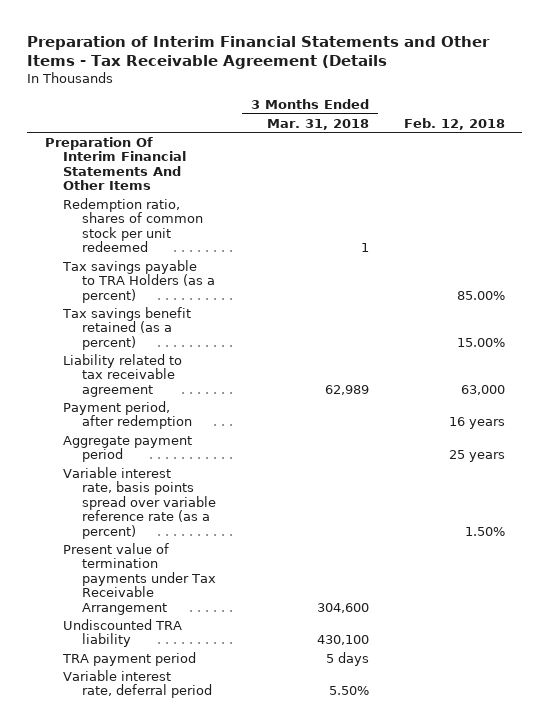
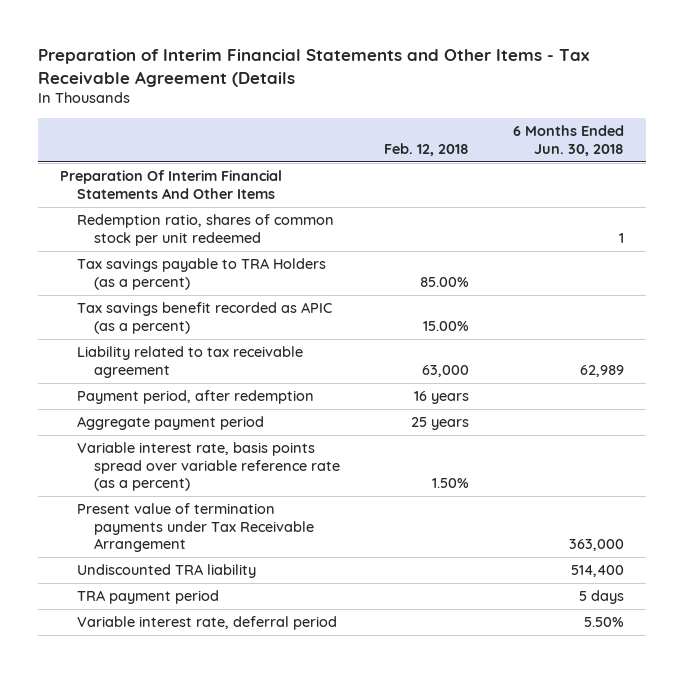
- | 3 Months Ended Mar. 31, 2018 | Feb. 12, 2018
+ | Feb. 12, 2018 | 6 Months Ended Jun. 30, 2018
- Tax savings benefit retained (as a percent) | | 15.00%
+ Tax savings benefit recorded as APIC (as a percent) | 15.00% |

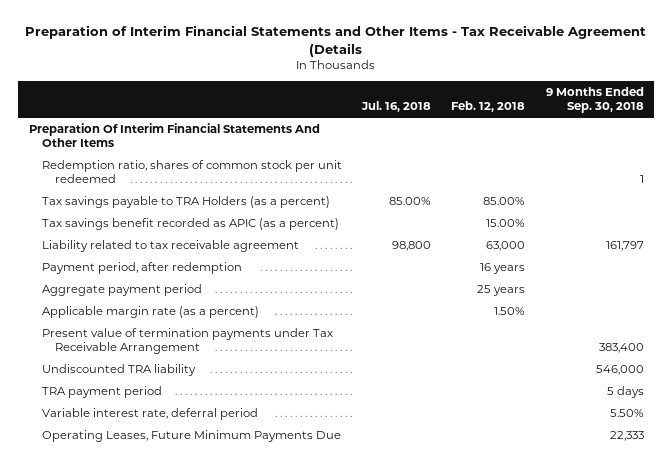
- | Feb. 12, 2018 | 6 Months Ended Jun. 30, 2018
+ | Jul. 16, 2018 | Feb. 12, 2018 | 9 Months Ended Sep. 30, 2018
- Variable interest rate, basis points spread over variable reference rate (as a percent) | 1.50% |
+ Applicable margin rate (as a percent) | | 1.50% |
+ Operating Leases, Future Minimum Payments Due | | | 22,333

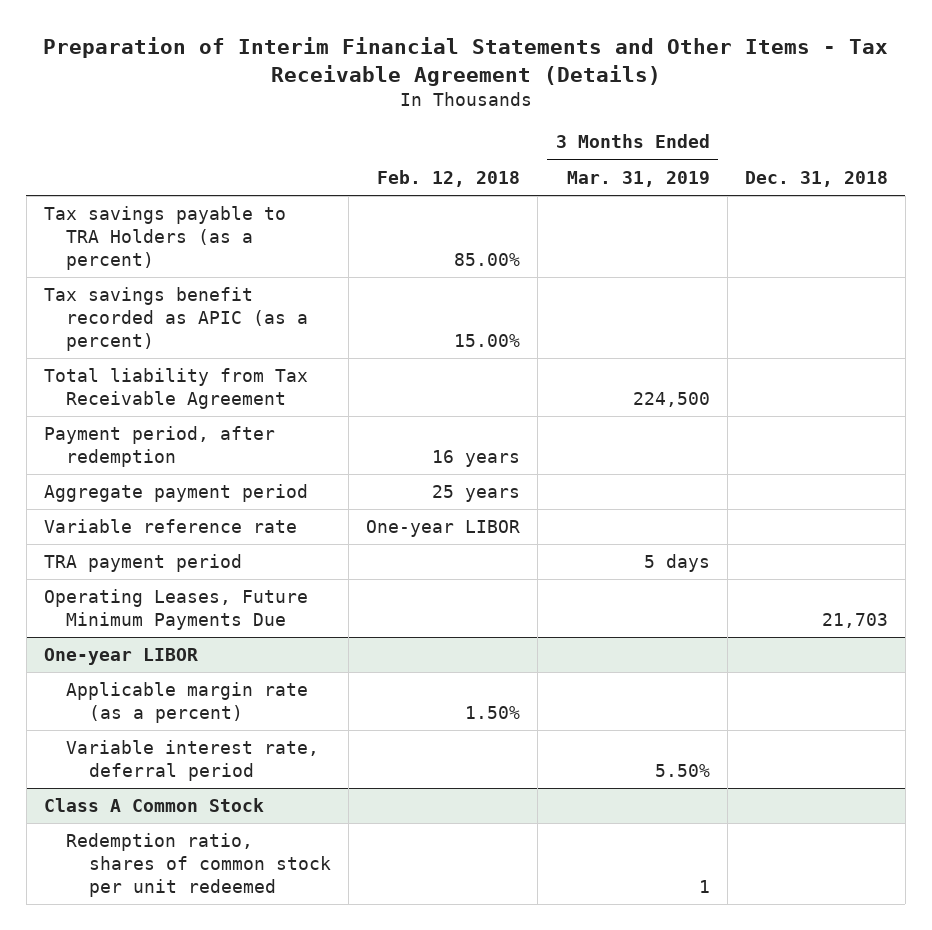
- Preparation of Interim Financial Statements and Other Items - Tax Receivable Agreement (Details
+ Preparation of Interim Financial Statements and Other Items - Tax Receivable Agreement (Details)
- | Jul. 16, 2018 | Feb. 12, 2018 | 9 Months Ended Sep. 30, 2018
+ | Feb. 12, 2018 | 3 Months Ended Mar. 31, 2019 | Dec. 31, 2018
- Preparation Of Interim Financial Statements And Other Items
- Redemption ratio, shares of common stock per unit redeemed | | | 1
- Liability related to tax receivable agreement | 98,800 | 63,000 | 161,797
+ Total liability from Tax Receivable Agreement | | 224,500 |
- Applicable margin rate (as a percent) | | 1.50% |
- Present value of termination payments under Tax Receivable Arrangement | | | 383,400
- Undiscounted TRA liability | | | 546,000
+ Variable reference rate | One-year LIBOR | |
- Variable interest rate, deferral period | | | 5.50%
+ One-year LIBOR
+ Applicable margin rate (as a percent) | 1.50% | |
+ Variable interest rate, deferral period | | 5.50% |
+ Class A Common Stock
+ Redemption ratio, shares of common stock per unit redeemed | | 1 |

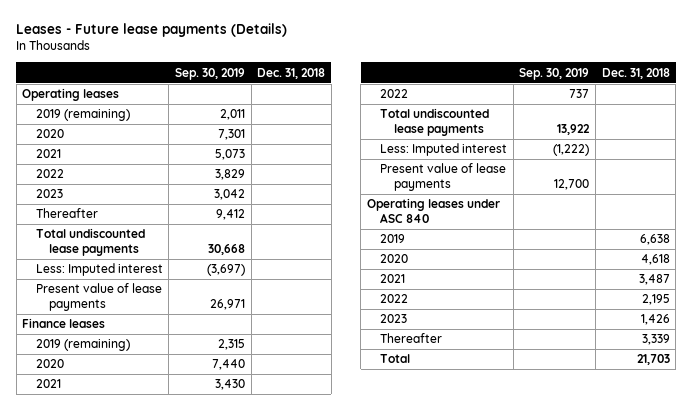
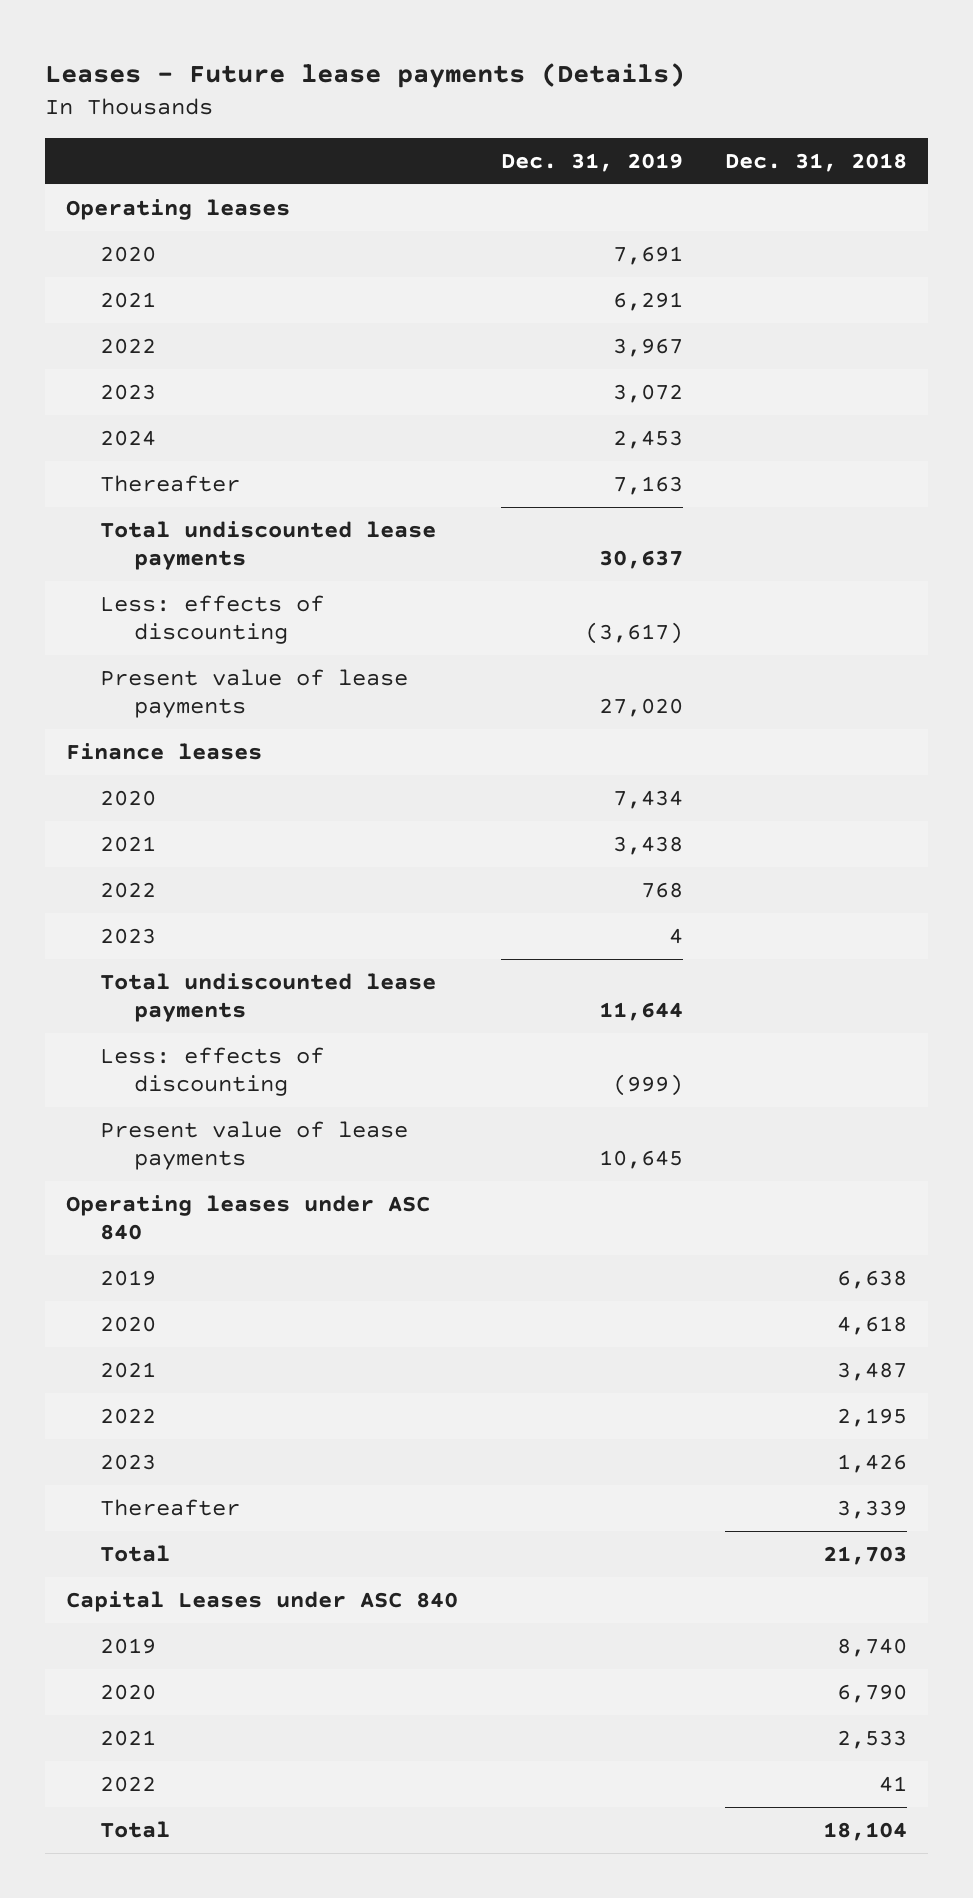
- | Sep. 30, 2019 | Dec. 31, 2018
+ | Dec. 31, 2019 | Dec. 31, 2018
- 2019 (remaining) | 2,011 |
+ 2024 | 2,453 |
- Less: Imputed interest | (3,697) |
+ Less: effects of discounting | (3,617) |
- 2019 (remaining) | 2,315 |
+ 2023 | 4 |
- Less: Imputed interest | (1,222) |
+ Less: effects of discounting | (999) |
+ Capital Leases under ASC 840
+ 2019 | | 8,740
+ 2020 | | 6,790
+ 2021 | | 2,533
+ 2022 | | 41
+ Total | | 18,104

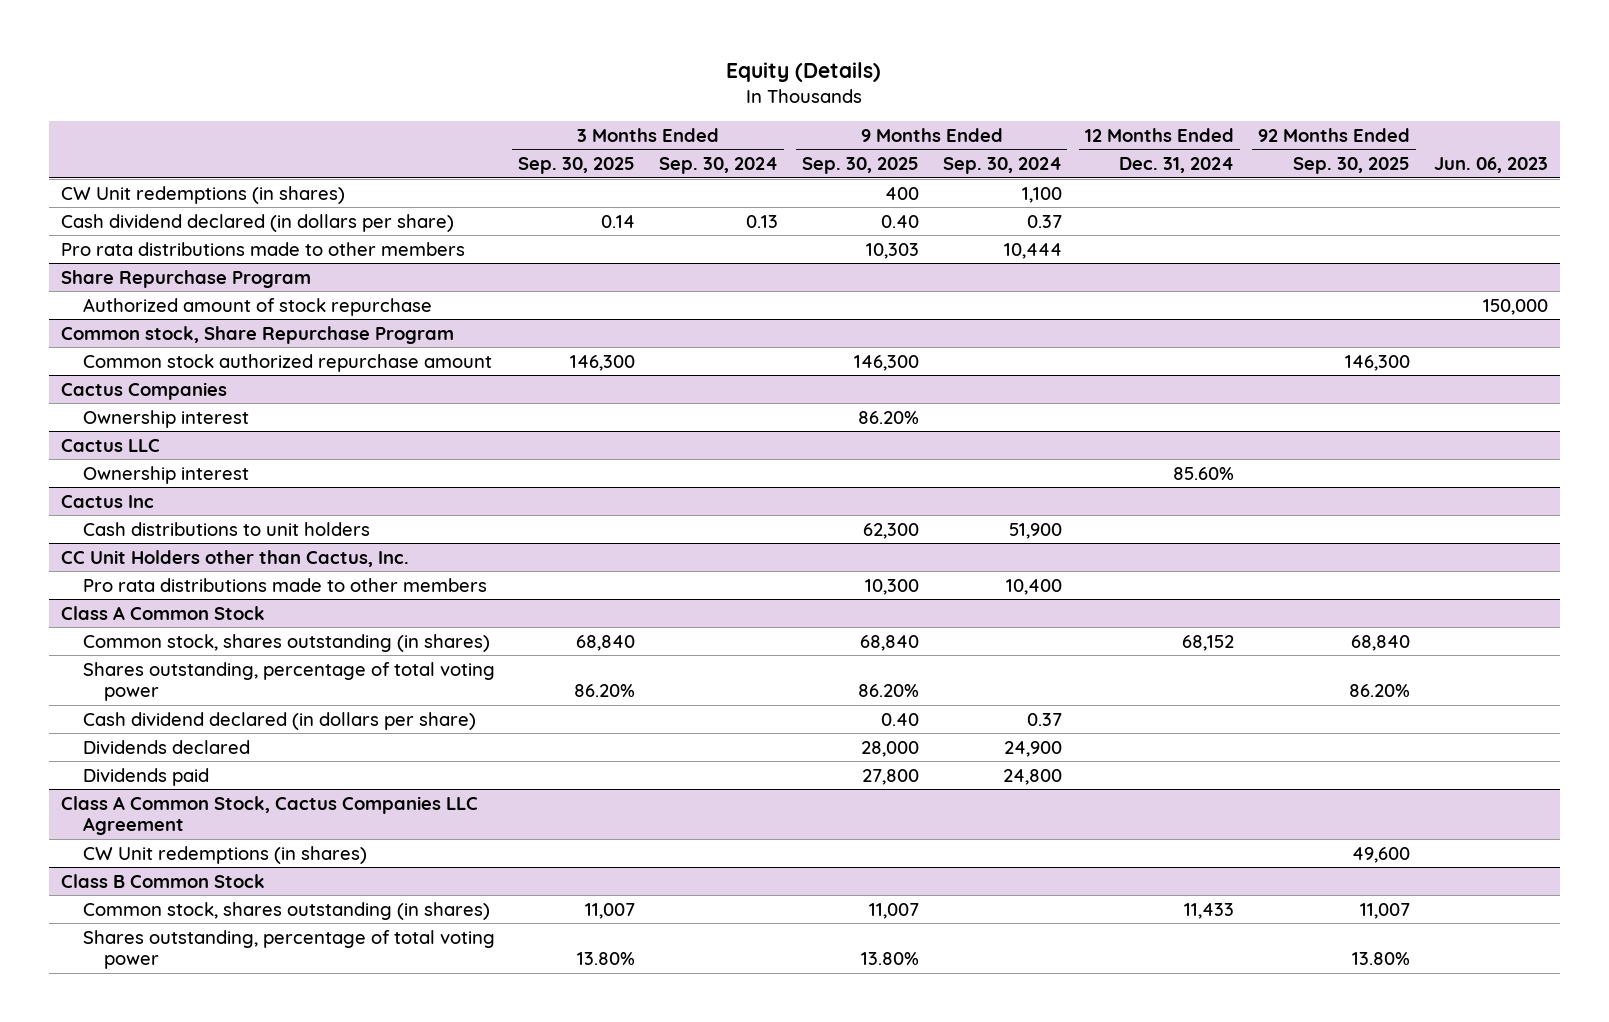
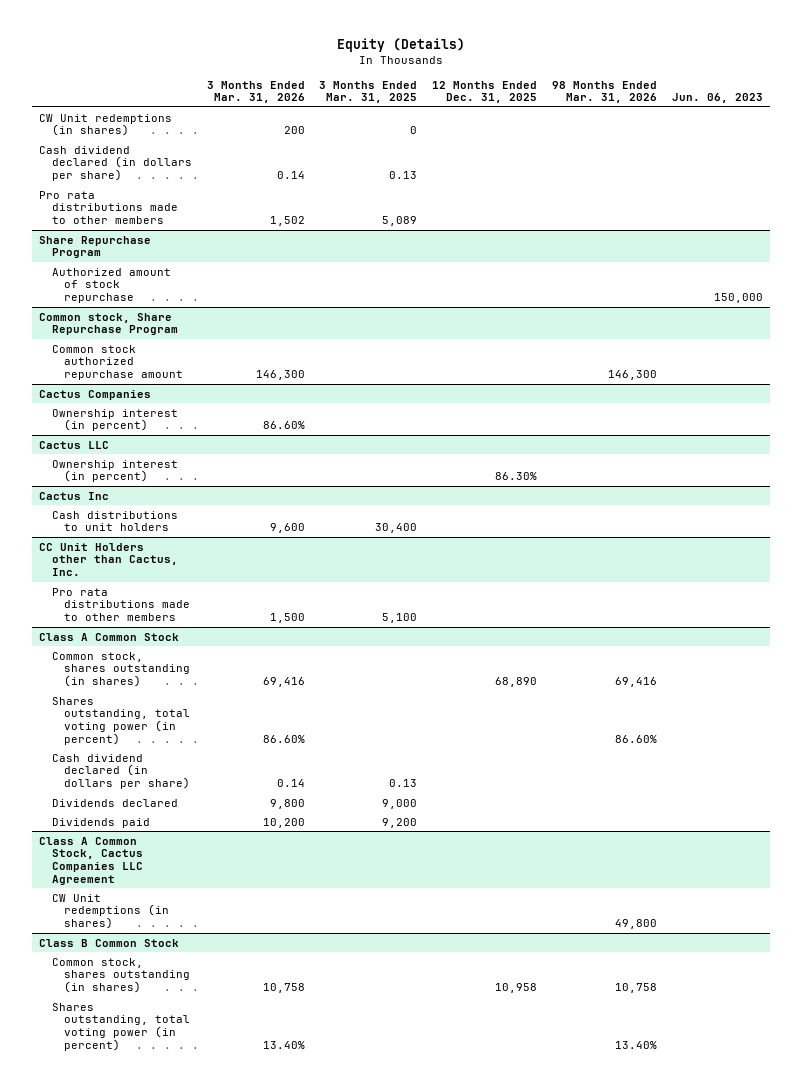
- | 3 Months Ended Sep. 30, 2025 | 3 Months Ended Sep. 30, 2024 | 9 Months Ended Sep. 30, 2025 | 9 Months Ended Sep. 30, 2024 | 12 Months Ended Dec. 31, 2024 | 92 Months Ended Sep. 30, 2025 | Jun. 06, 2023
+ | 3 Months Ended Mar. 31, 2026 | 3 Months Ended Mar. 31, 2025 | 12 Months Ended Dec. 31, 2025 | 98 Months Ended Mar. 31, 2026 | Jun. 06, 2023
@ Cactus Companies
- Ownership interest | | | 86.20% | | | |
+ Ownership interest (in percent) | 86.60% | | | |
@ Cactus LLC
- Ownership interest | | | | | 85.60% | |
+ Ownership interest (in percent) | | | 86.30% | |
@ Class A Common Stock
- Shares outstanding, percentage of total voting power | 86.20% | | 86.20% | | | 86.20% |
+ Shares outstanding, total voting power (in percent) | 86.60% | | | 86.60% |
@ Class B Common Stock
- Shares outstanding, percentage of total voting power | 13.80% | | 13.80% | | | 13.80% |
+ Shares outstanding, total voting power (in percent) | 13.40% | | | 13.40% |

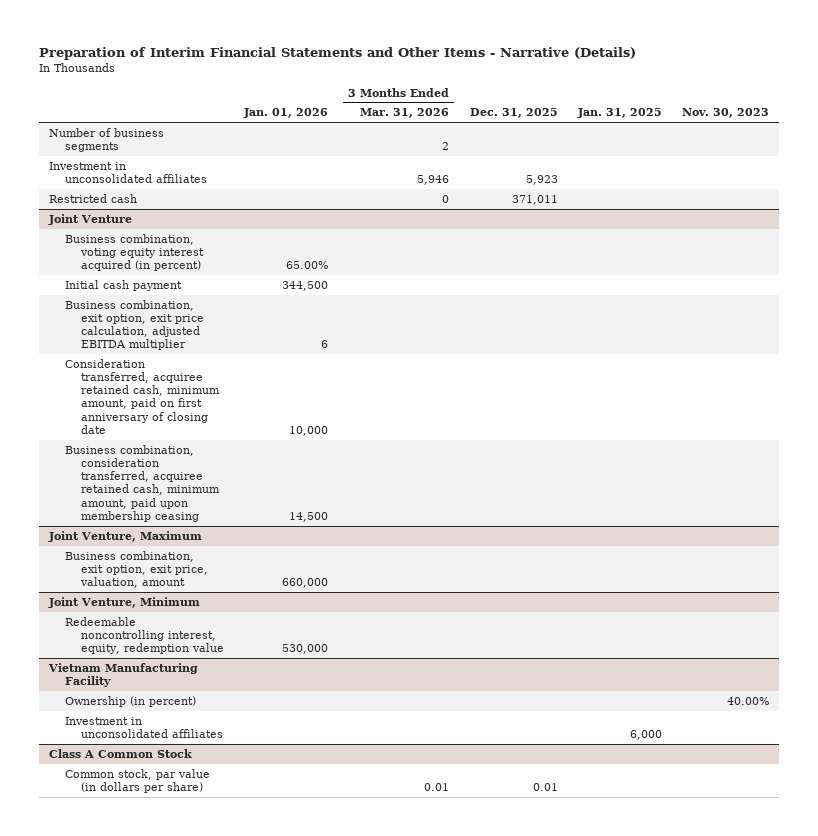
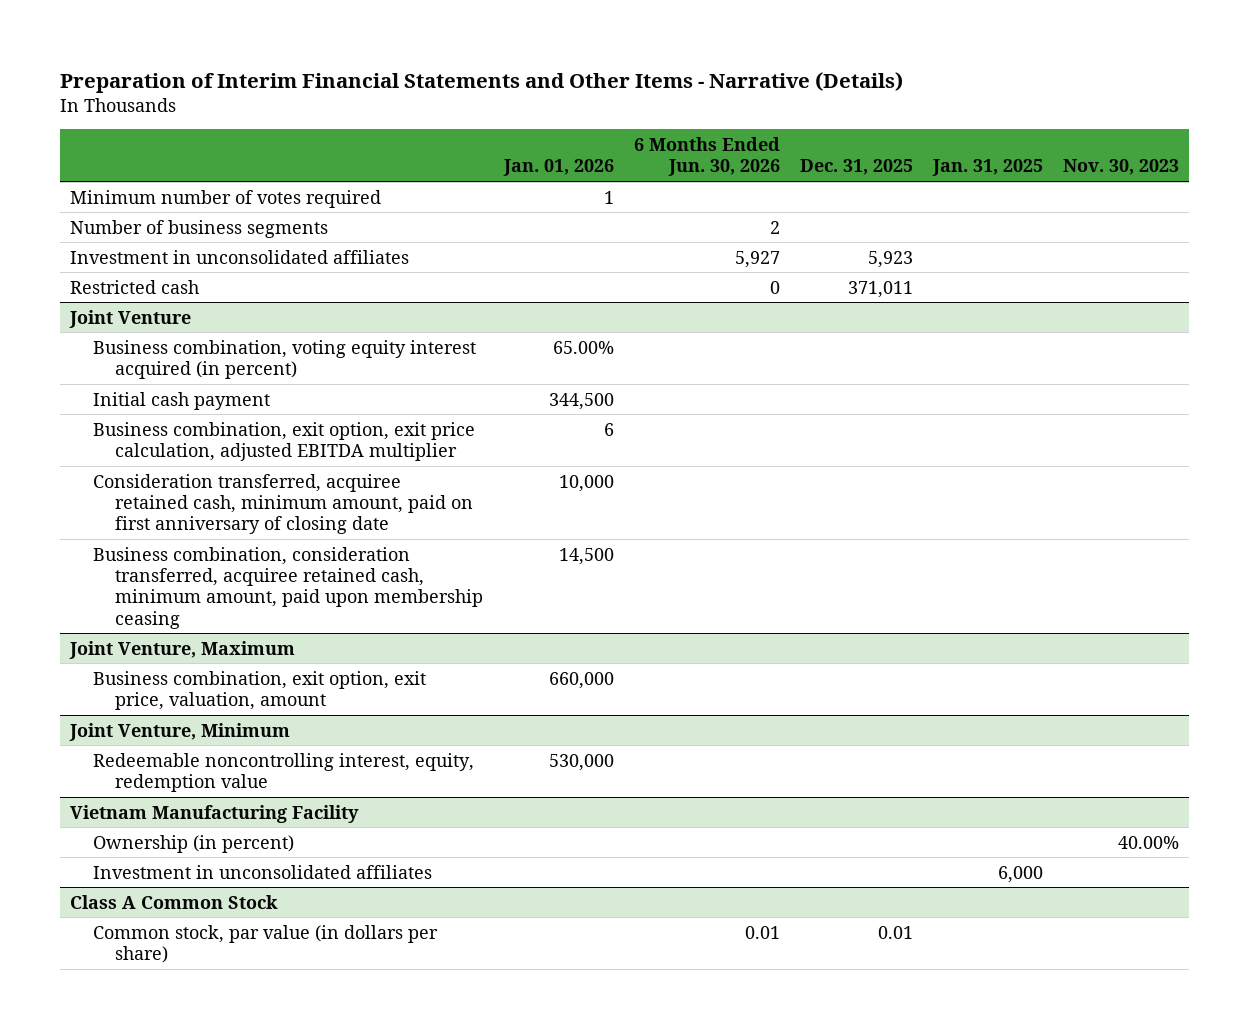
- | Jan. 01, 2026 | 3 Months Ended Mar. 31, 2026 | Dec. 31, 2025 | Jan. 31, 2025 | Nov. 30, 2023
+ | Jan. 01, 2026 | 6 Months Ended Jun. 30, 2026 | Dec. 31, 2025 | Jan. 31, 2025 | Nov. 30, 2023
+ Minimum number of votes required | 1 | | | |

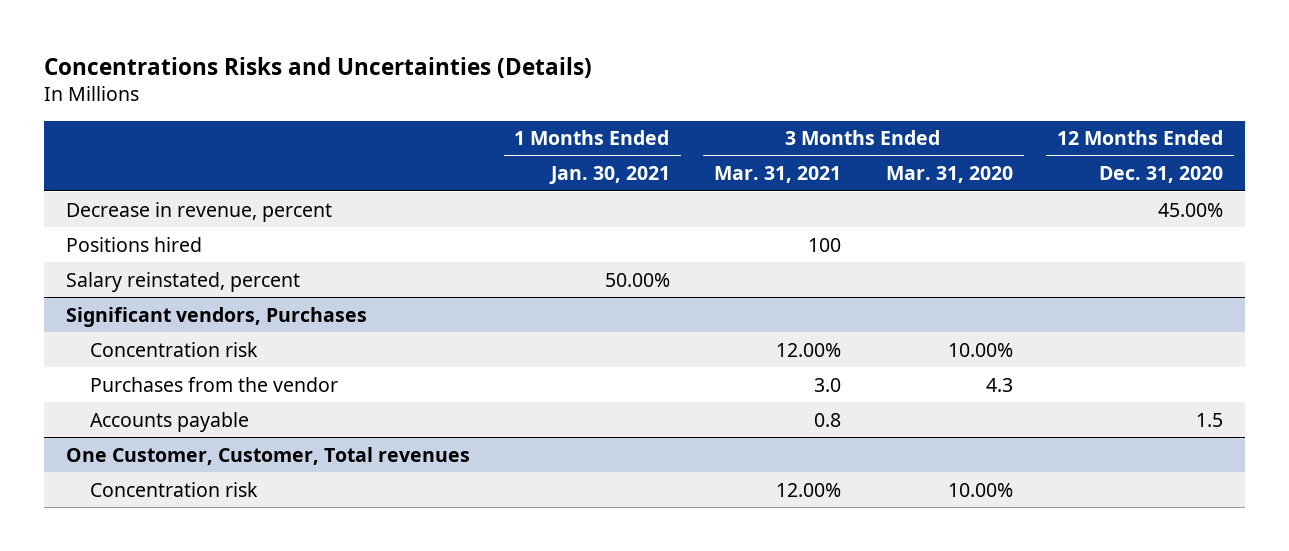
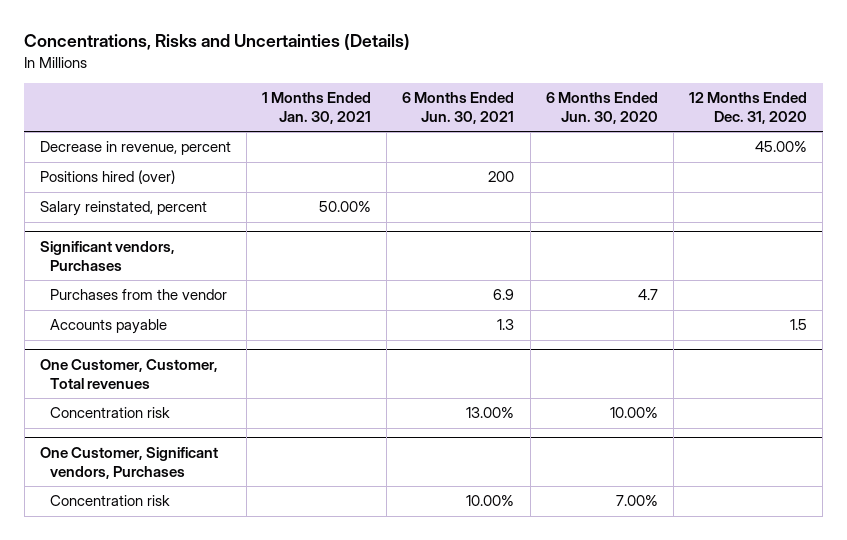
- Concentrations Risks and Uncertainties (Details)
+ Concentrations, Risks and Uncertainties (Details)
- | 1 Months Ended Jan. 30, 2021 | 3 Months Ended Mar. 31, 2021 | 3 Months Ended Mar. 31, 2020 | 12 Months Ended Dec. 31, 2020
+ | 1 Months Ended Jan. 30, 2021 | 6 Months Ended Jun. 30, 2021 | 6 Months Ended Jun. 30, 2020 | 12 Months Ended Dec. 31, 2020
- Positions hired | | 100 | |
+ Positions hired (over) | | 200 | |
@ Significant vendors, Purchases
- Concentration risk | | 12.00% | 10.00% |
+ One Customer, Significant vendors, Purchases
+ Concentration risk | | 10.00% | 7.00% |

